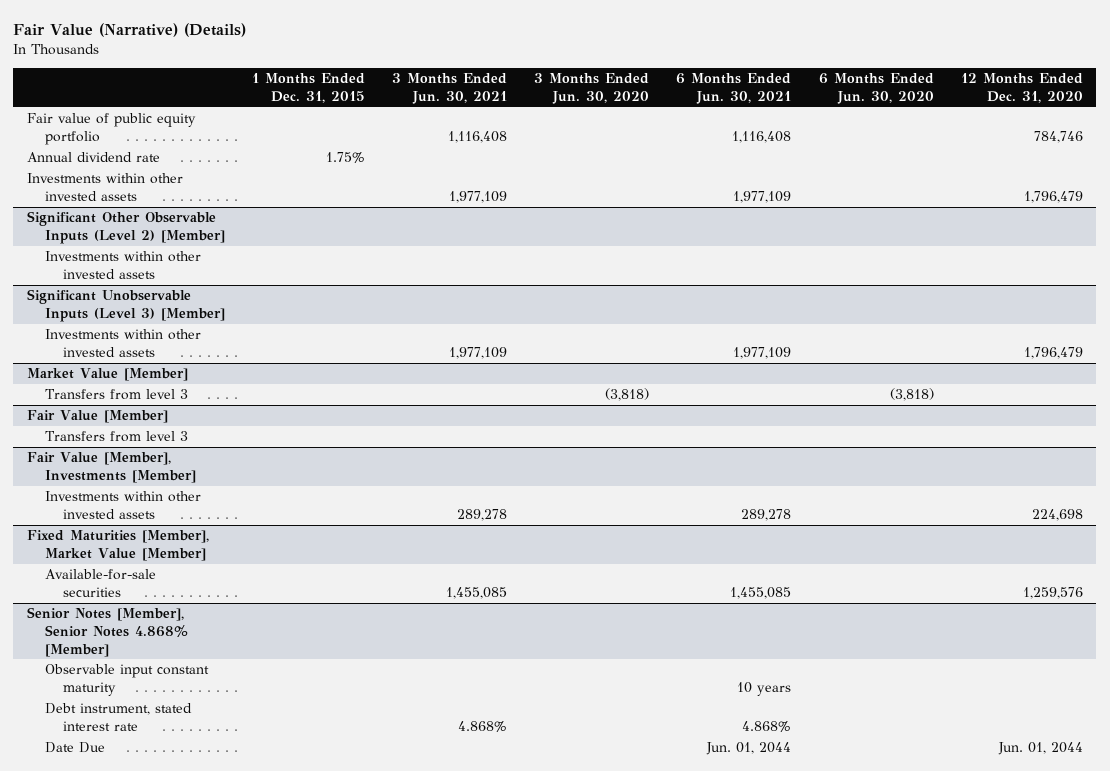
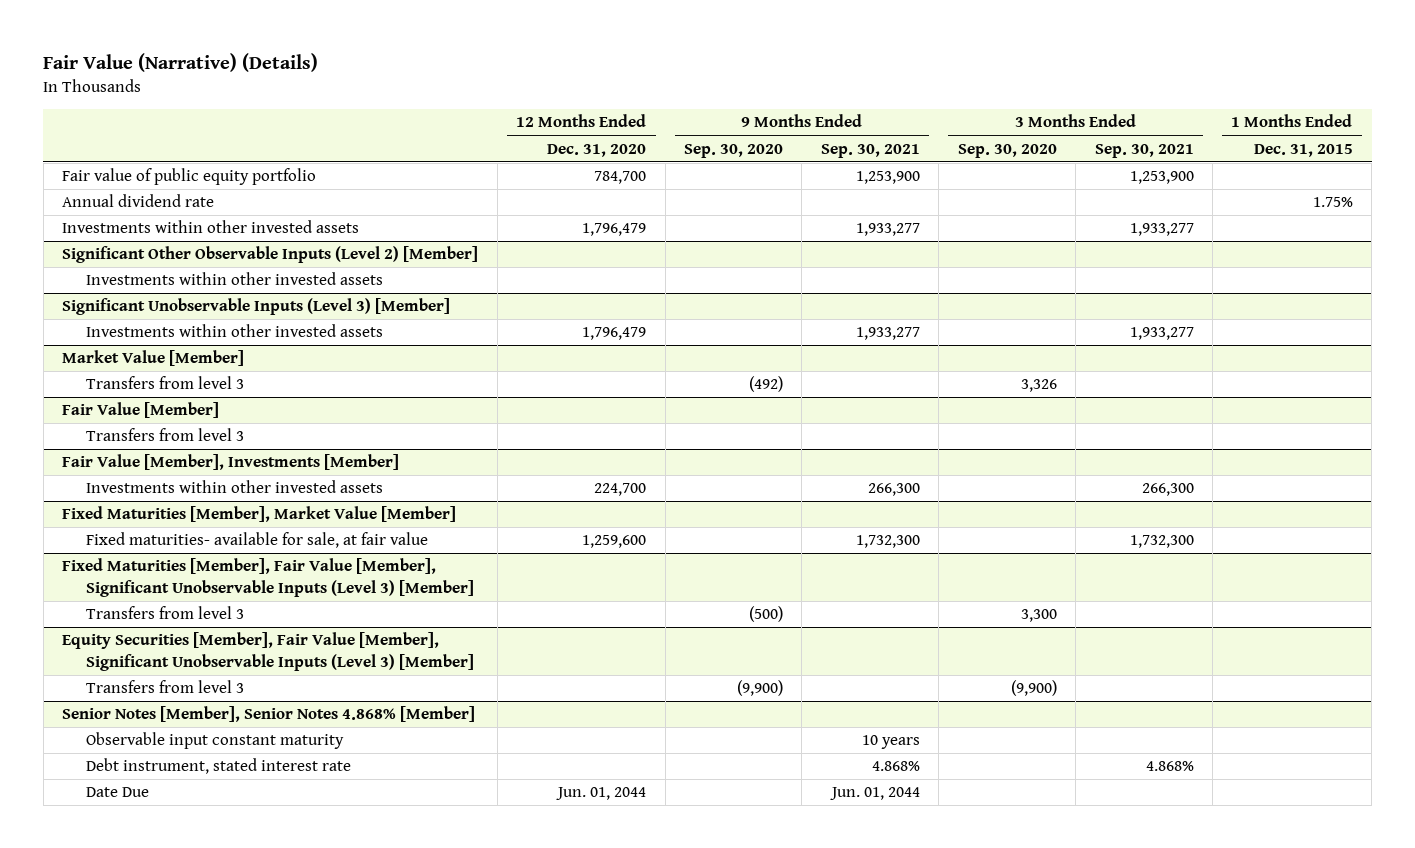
- | 1 Months Ended Dec. 31, 2015 | 3 Months Ended Jun. 30, 2021 | 3 Months Ended Jun. 30, 2020 | 6 Months Ended Jun. 30, 2021 | 6 Months Ended Jun. 30, 2020 | 12 Months Ended Dec. 31, 2020
+ | 12 Months Ended Dec. 31, 2020 | 9 Months Ended Sep. 30, 2020 | 9 Months Ended Sep. 30, 2021 | 3 Months Ended Sep. 30, 2020 | 3 Months Ended Sep. 30, 2021 | 1 Months Ended Dec. 31, 2015
- Fair value of public equity portfolio | | 1,116,408 | | 1,116,408 | | 784,746
+ Fair value of public equity portfolio | 784,700 | | 1,253,900 | | 1,253,900 |
@ Fair Value [Member], Investments [Member]
- Investments within other invested assets | | 289,278 | | 289,278 | | 224,698
+ Investments within other invested assets | 224,700 | | 266,300 | | 266,300 |
@ Fixed Maturities [Member], Market Value [Member]
- Available-for-sale securities | | 1,455,085 | | 1,455,085 | | 1,259,576
+ Fixed maturities- available for sale, at fair value | 1,259,600 | | 1,732,300 | | 1,732,300 |
+ Fixed Maturities [Member], Fair Value [Member], Significant Unobservable Inputs (Level 3) [Member]
+ Transfers from level 3 | | (500) | | 3,300 | |
+ Equity Securities [Member], Fair Value [Member], Significant Unobservable Inputs (Level 3) [Member]
+ Transfers from level 3 | | (9,900) | | (9,900) | |

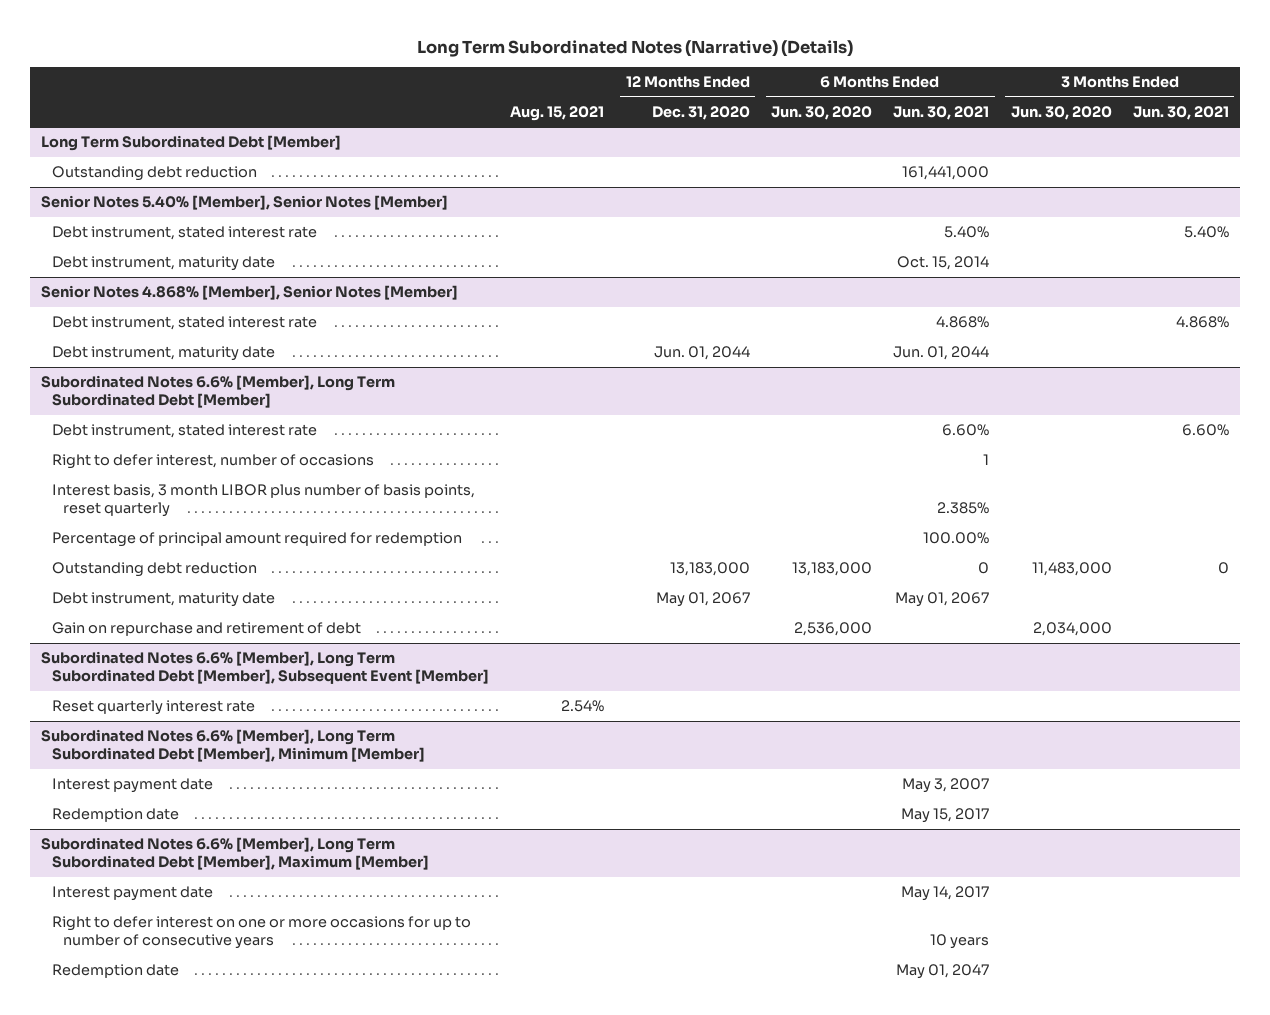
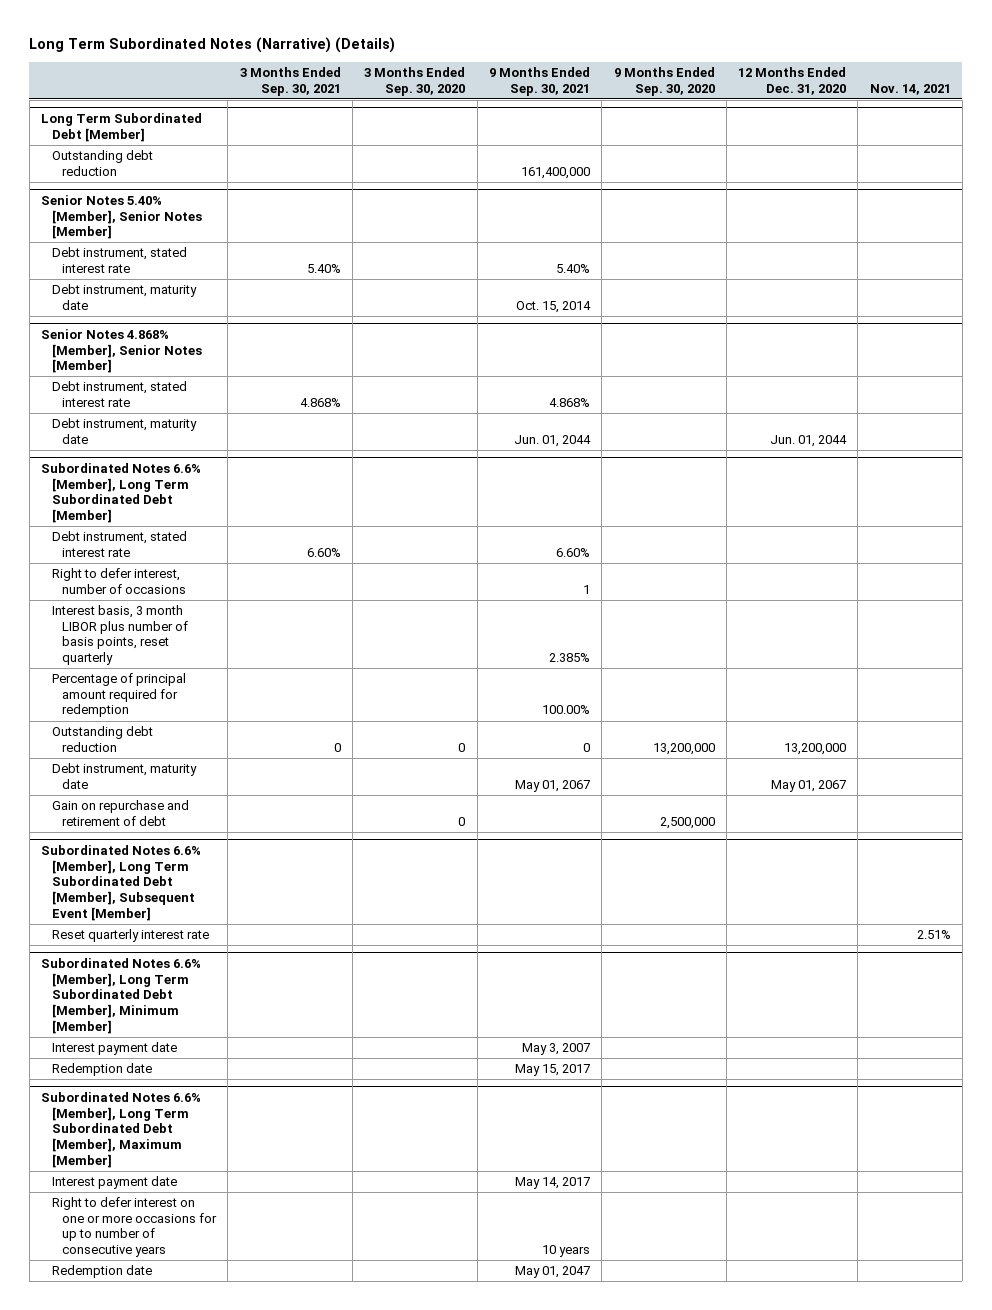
- | Aug. 15, 2021 | 12 Months Ended Dec. 31, 2020 | 6 Months Ended Jun. 30, 2020 | 6 Months Ended Jun. 30, 2021 | 3 Months Ended Jun. 30, 2020 | 3 Months Ended Jun. 30, 2021
+ | 3 Months Ended Sep. 30, 2021 | 3 Months Ended Sep. 30, 2020 | 9 Months Ended Sep. 30, 2021 | 9 Months Ended Sep. 30, 2020 | 12 Months Ended Dec. 31, 2020 | Nov. 14, 2021
@ Subordinated Notes 6.6% [Member], Long Term Subordinated Debt [Member]
- Outstanding debt reduction | | 13,183,000 | 13,183,000 | 0 | 11,483,000 | 0
+ Outstanding debt reduction | 0 | 0 | 0 | 13,200,000 | 13,200,000 |

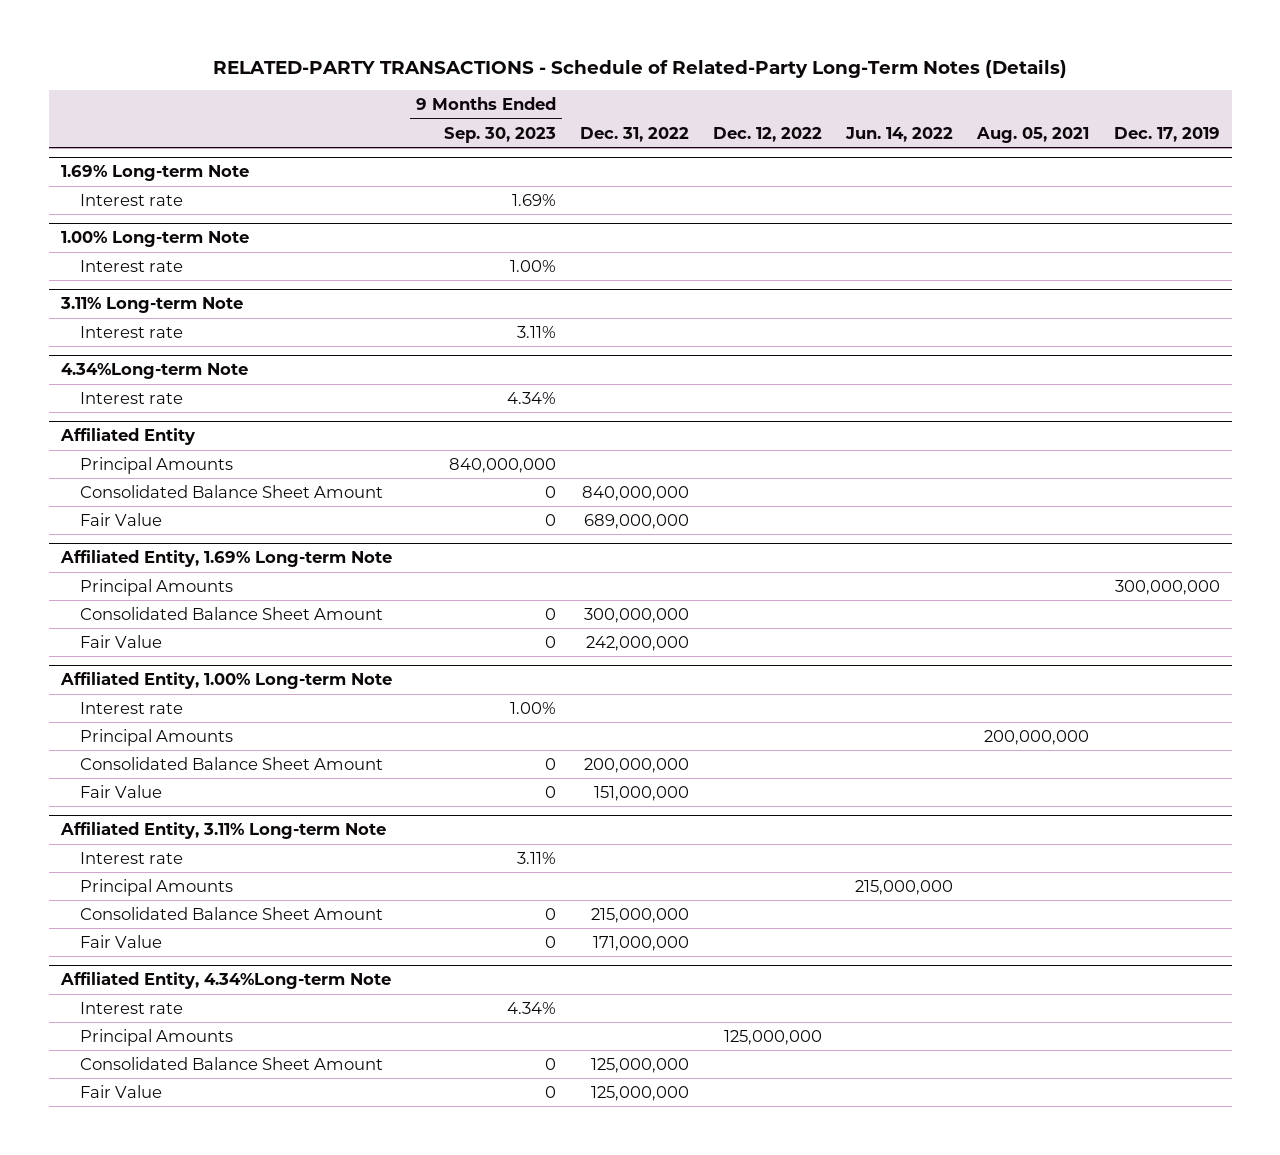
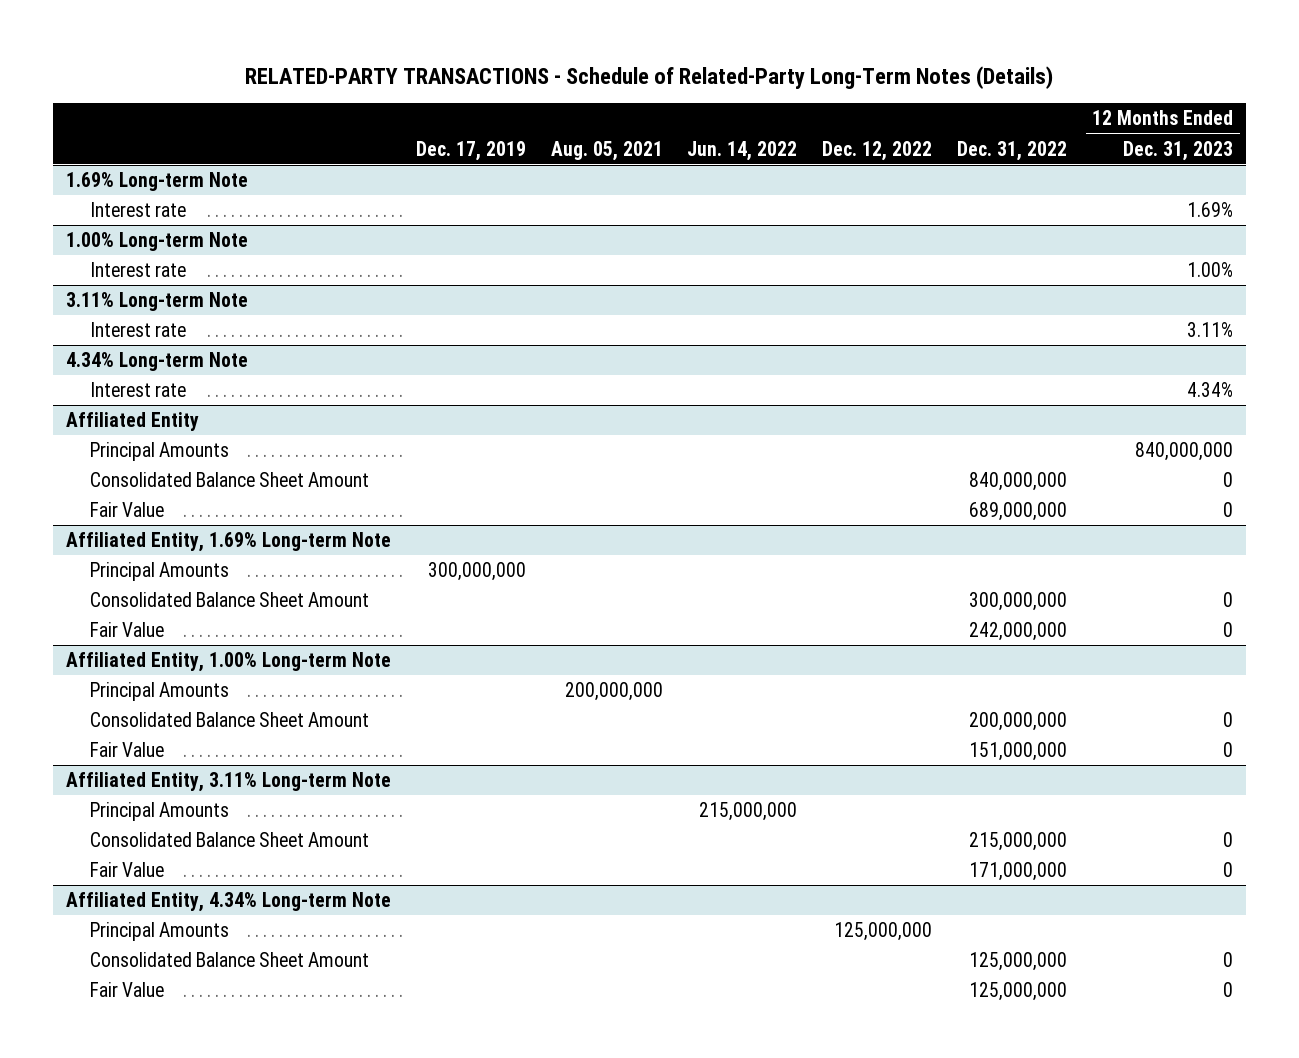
- | 9 Months Ended Sep. 30, 2023 | Dec. 31, 2022 | Dec. 12, 2022 | Jun. 14, 2022 | Aug. 05, 2021 | Dec. 17, 2019
+ | Dec. 17, 2019 | Aug. 05, 2021 | Jun. 14, 2022 | Dec. 12, 2022 | Dec. 31, 2022 | 12 Months Ended Dec. 31, 2023
- 4.34%Long-term Note
+ 4.34% Long-term Note
@ Affiliated Entity, 1.00% Long-term Note
- Interest rate | 1.00% | | | | |
@ Affiliated Entity, 3.11% Long-term Note
- Interest rate | 3.11% | | | | |
- Affiliated Entity, 4.34%Long-term Note
- Interest rate | 4.34% | | | | |
+ Affiliated Entity, 4.34% Long-term Note

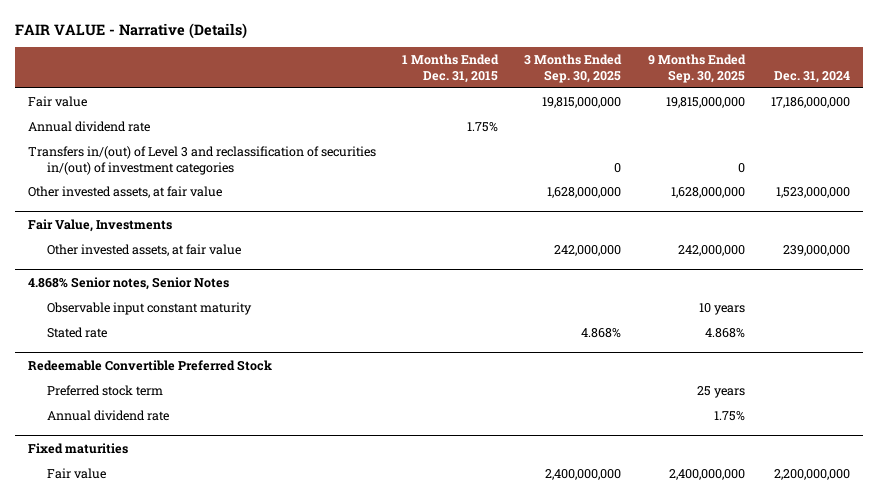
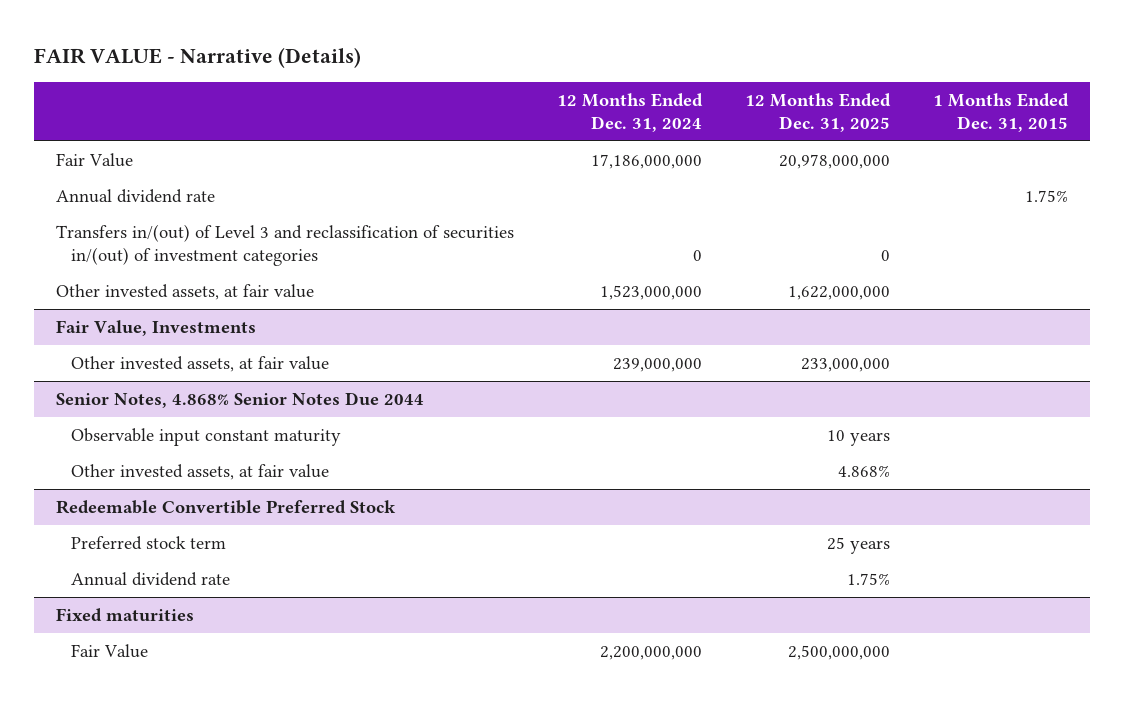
- | 1 Months Ended Dec. 31, 2015 | 3 Months Ended Sep. 30, 2025 | 9 Months Ended Sep. 30, 2025 | Dec. 31, 2024
+ | 12 Months Ended Dec. 31, 2024 | 12 Months Ended Dec. 31, 2025 | 1 Months Ended Dec. 31, 2015
- Fair value | | 19,815,000,000 | 19,815,000,000 | 17,186,000,000
+ Fair Value | 17,186,000,000 | 20,978,000,000 |
- 4.868% Senior notes, Senior Notes
+ Senior Notes, 4.868% Senior Notes Due 2044
- Stated rate | | 4.868% | 4.868% |
+ Other invested assets, at fair value | | 4.868% |
@ Fixed maturities
- Fair value | | 2,400,000,000 | 2,400,000,000 | 2,200,000,000
+ Fair Value | 2,200,000,000 | 2,500,000,000 |

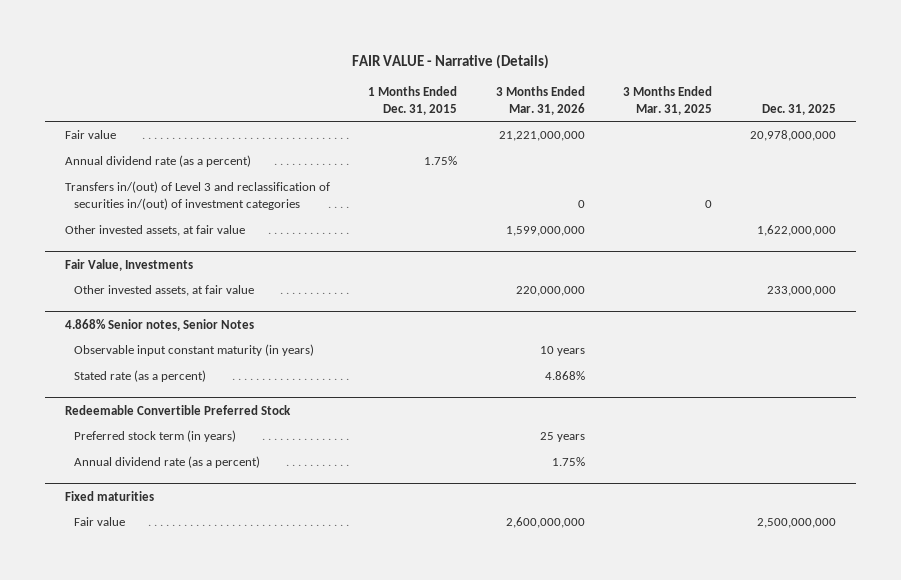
- | 12 Months Ended Dec. 31, 2024 | 12 Months Ended Dec. 31, 2025 | 1 Months Ended Dec. 31, 2015
+ | 1 Months Ended Dec. 31, 2015 | 3 Months Ended Mar. 31, 2026 | 3 Months Ended Mar. 31, 2025 | Dec. 31, 2025
- Fair Value | 17,186,000,000 | 20,978,000,000 |
- Annual dividend rate | | | 1.75%
+ Fair value | | 21,221,000,000 | | 20,978,000,000
+ Annual dividend rate (as a percent) | 1.75% | | |
- Senior Notes, 4.868% Senior Notes Due 2044
- Observable input constant maturity | | 10 years |
- Other invested assets, at fair value | | 4.868% |
+ 4.868% Senior notes, Senior Notes
+ Observable input constant maturity (in years) | | 10 years | |
+ Stated rate (as a percent) | | 4.868% | |
@ Redeemable Convertible Preferred Stock
- Preferred stock term | | 25 years |
- Annual dividend rate | | 1.75% |
+ Preferred stock term (in years) | | 25 years | |
+ Annual dividend rate (as a percent) | | 1.75% | |
@ Fixed maturities
- Fair Value | 2,200,000,000 | 2,500,000,000 |
+ Fair value | | 2,600,000,000 | | 2,500,000,000

